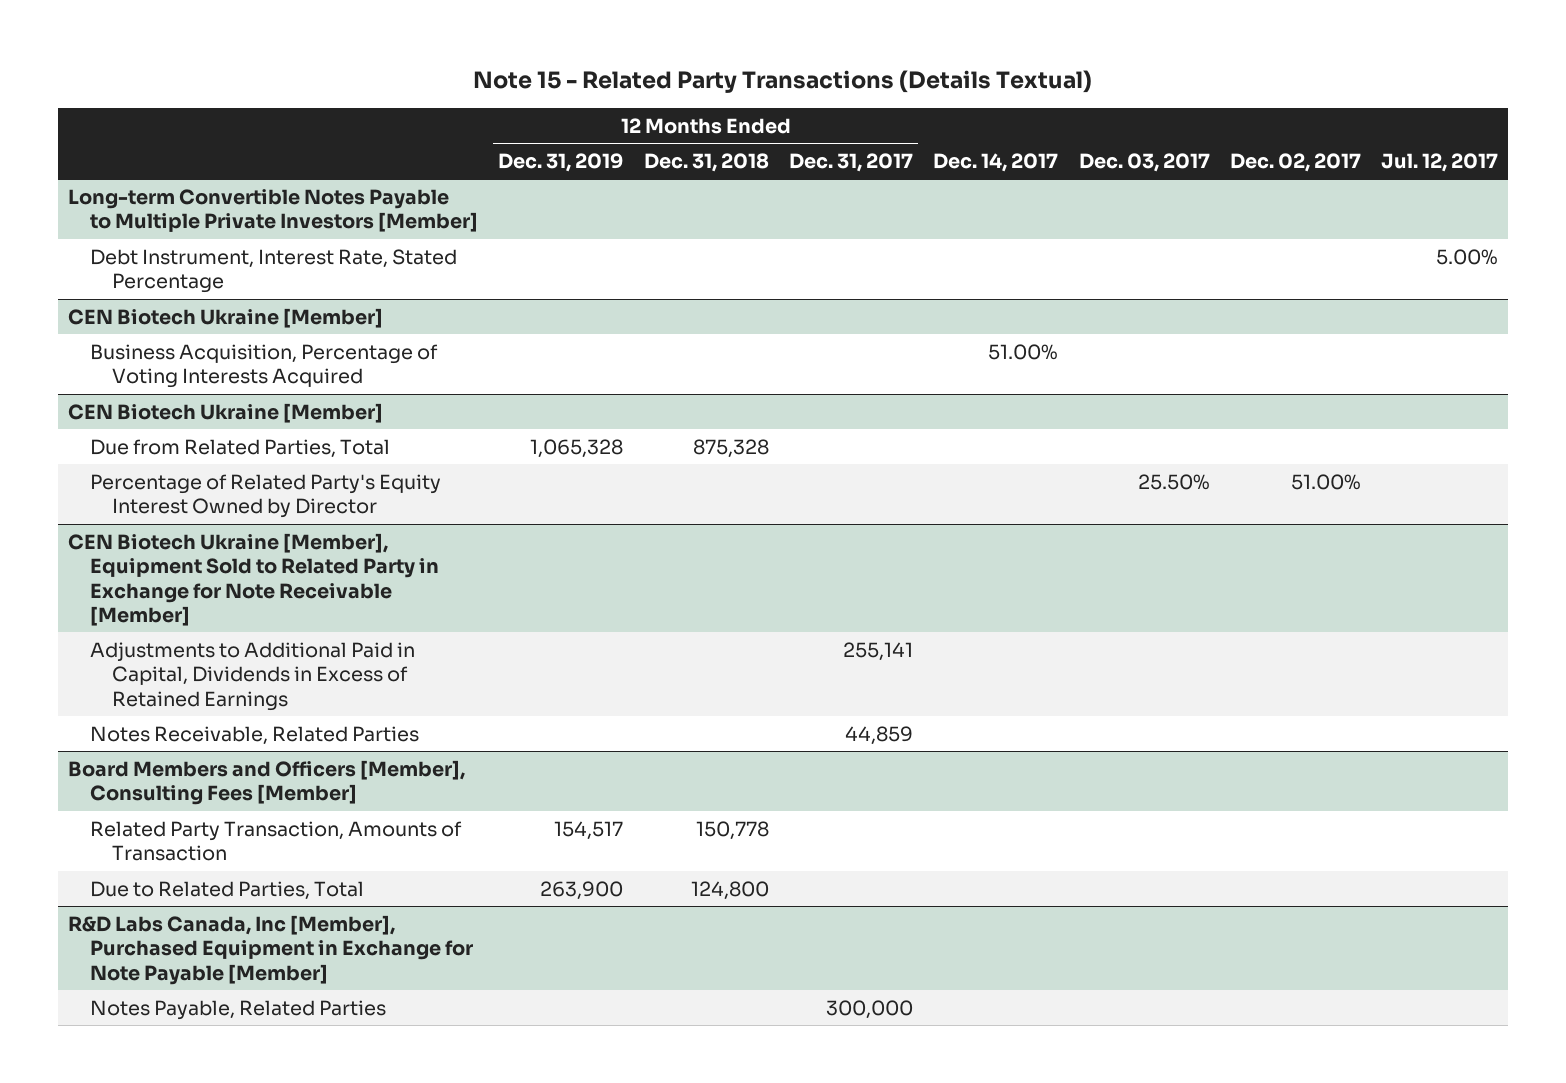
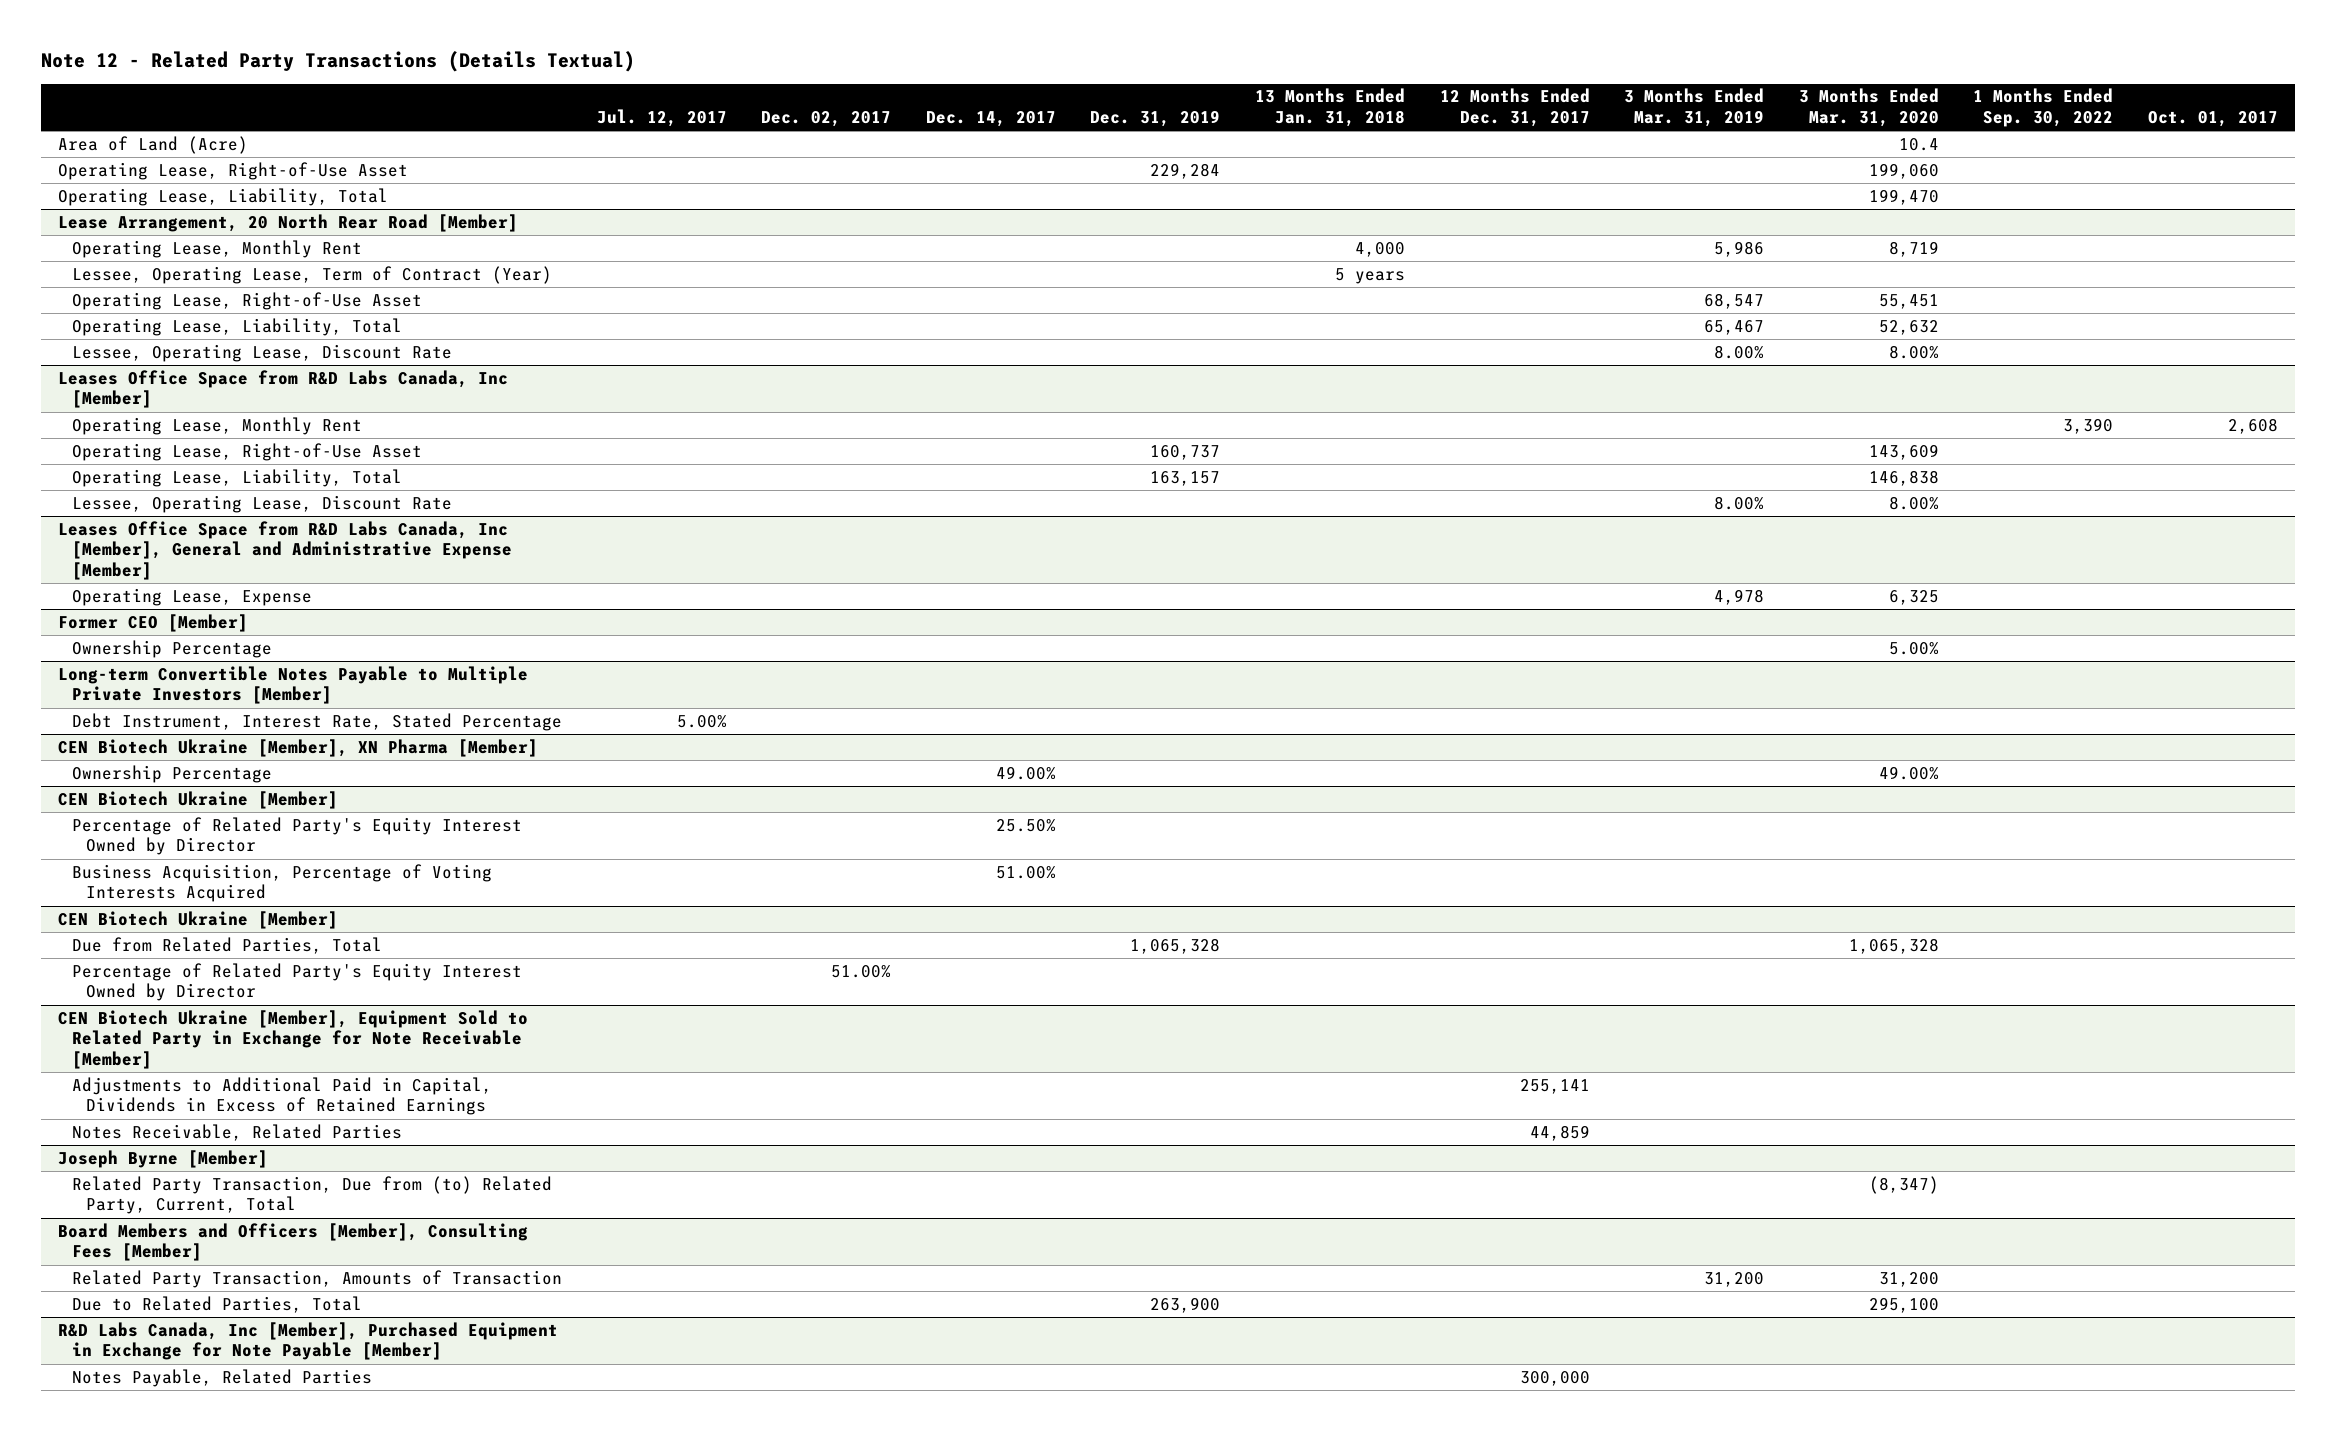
- Note 15 - Related Party Transactions (Details Textual)
+ Note 12 - Related Party Transactions (Details Textual)
- | 12 Months Ended Dec. 31, 2019 | 12 Months Ended Dec. 31, 2018 | 12 Months Ended Dec. 31, 2017 | Dec. 14, 2017 | Dec. 03, 2017 | Dec. 02, 2017 | Jul. 12, 2017
+ | Jul. 12, 2017 | Dec. 02, 2017 | Dec. 14, 2017 | Dec. 31, 2019 | 13 Months Ended Jan. 31, 2018 | 12 Months Ended Dec. 31, 2017 | 3 Months Ended Mar. 31, 2019 | 3 Months Ended Mar. 31, 2020 | 1 Months Ended Sep. 30, 2022 | Oct. 01, 2017
+ Area of Land (Acre) | | | | | | | | 10.4 | |
+ Operating Lease, Right-of-Use Asset | | | | 229,284 | | | | 199,060 | |
+ Operating Lease, Liability, Total | | | | | | | | 199,470 | |
+ Lease Arrangement, 20 North Rear Road [Member]
+ Operating Lease, Monthly Rent | | | | | 4,000 | | 5,986 | 8,719 | |
+ Lessee, Operating Lease, Term of Contract (Year) | | | | | 5 years | | | | |
+ Operating Lease, Right-of-Use Asset | | | | | | | 68,547 | 55,451 | |
+ Operating Lease, Liability, Total | | | | | | | 65,467 | 52,632 | |
+ Lessee, Operating Lease, Discount Rate | | | | | | | 8.00% | 8.00% | |
+ Leases Office Space from R&D Labs Canada, Inc [Member]
+ Operating Lease, Monthly Rent | | | | | | | | | 3,390 | 2,608
+ Operating Lease, Right-of-Use Asset | | | | 160,737 | | | | 143,609 | |
+ Operating Lease, Liability, Total | | | | 163,157 | | | | 146,838 | |
+ Lessee, Operating Lease, Discount Rate | | | | | | | 8.00% | 8.00% | |
+ Leases Office Space from R&D Labs Canada, Inc [Member], General and Administrative Expense [Member]
+ Operating Lease, Expense | | | | | | | 4,978 | 6,325 | |
+ Former CEO [Member]
+ Ownership Percentage | | | | | | | | 5.00% | |
+ CEN Biotech Ukraine [Member], XN Pharma [Member]
+ Ownership Percentage | | | 49.00% | | | | | 49.00% | |
@ CEN Biotech Ukraine [Member]
+ Percentage of Related Party's Equity Interest Owned by Director | | | 25.50% | | | | | | |
+ Joseph Byrne [Member]
+ Related Party Transaction, Due from (to) Related Party, Current, Total | | | | | | | | (8,347) | |

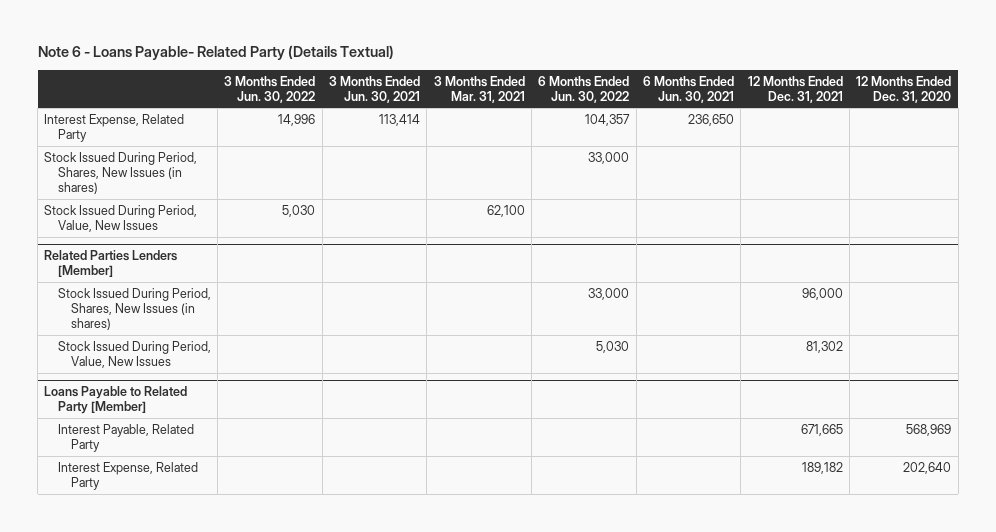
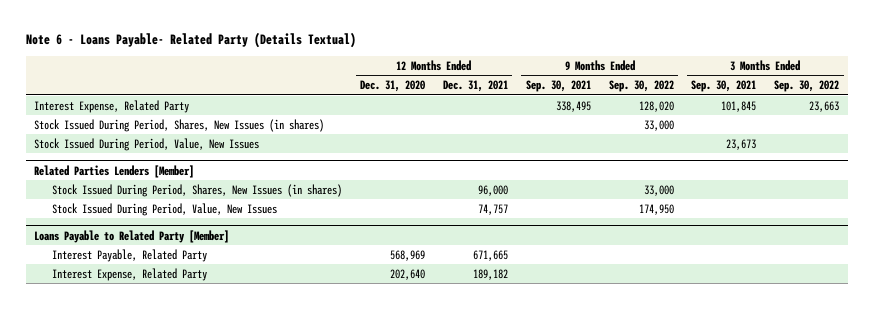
- | 3 Months Ended Jun. 30, 2022 | 3 Months Ended Jun. 30, 2021 | 3 Months Ended Mar. 31, 2021 | 6 Months Ended Jun. 30, 2022 | 6 Months Ended Jun. 30, 2021 | 12 Months Ended Dec. 31, 2021 | 12 Months Ended Dec. 31, 2020
+ | 12 Months Ended Dec. 31, 2020 | 12 Months Ended Dec. 31, 2021 | 9 Months Ended Sep. 30, 2021 | 9 Months Ended Sep. 30, 2022 | 3 Months Ended Sep. 30, 2021 | 3 Months Ended Sep. 30, 2022
@ Related Parties Lenders [Member]
- Stock Issued During Period, Value, New Issues | | | | 5,030 | | 81,302 |
+ Stock Issued During Period, Value, New Issues | | 74,757 | | 174,950 | |

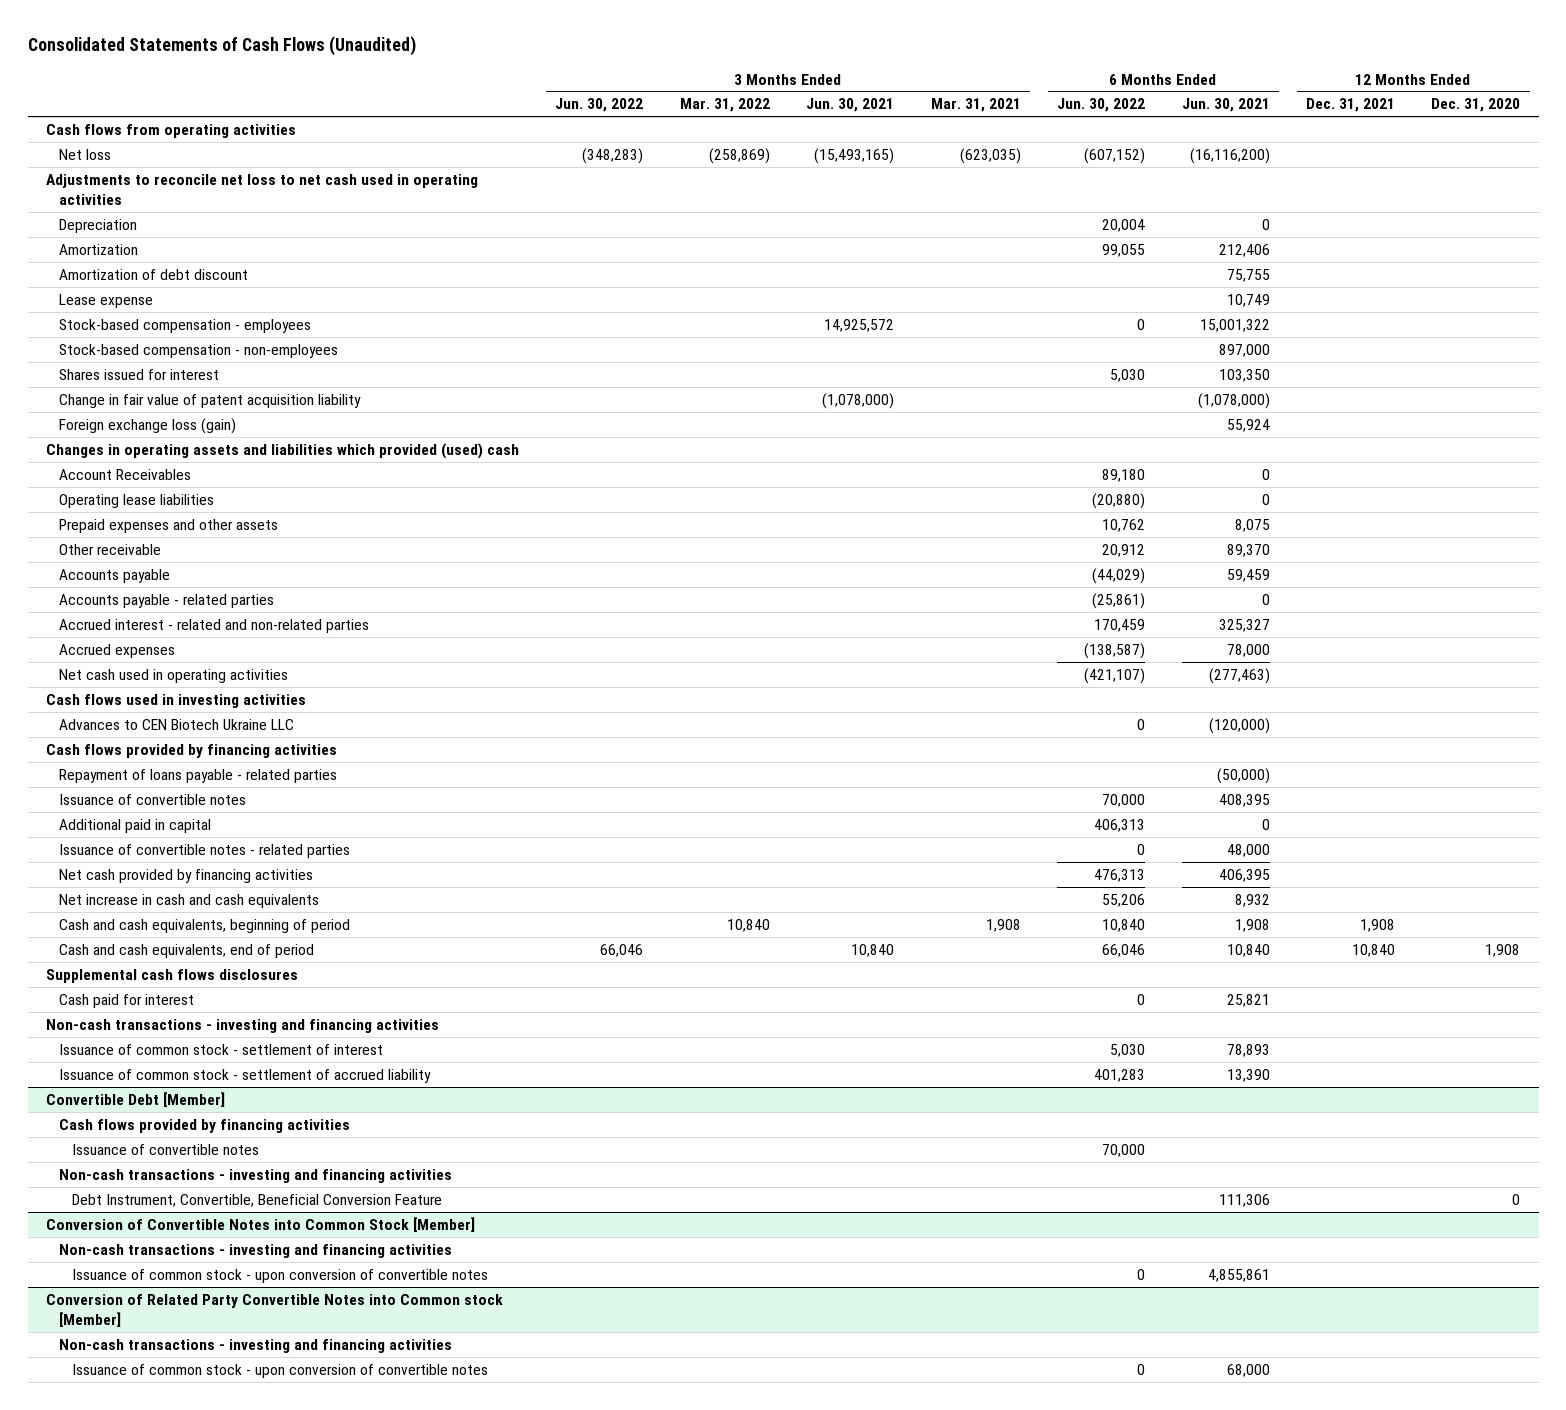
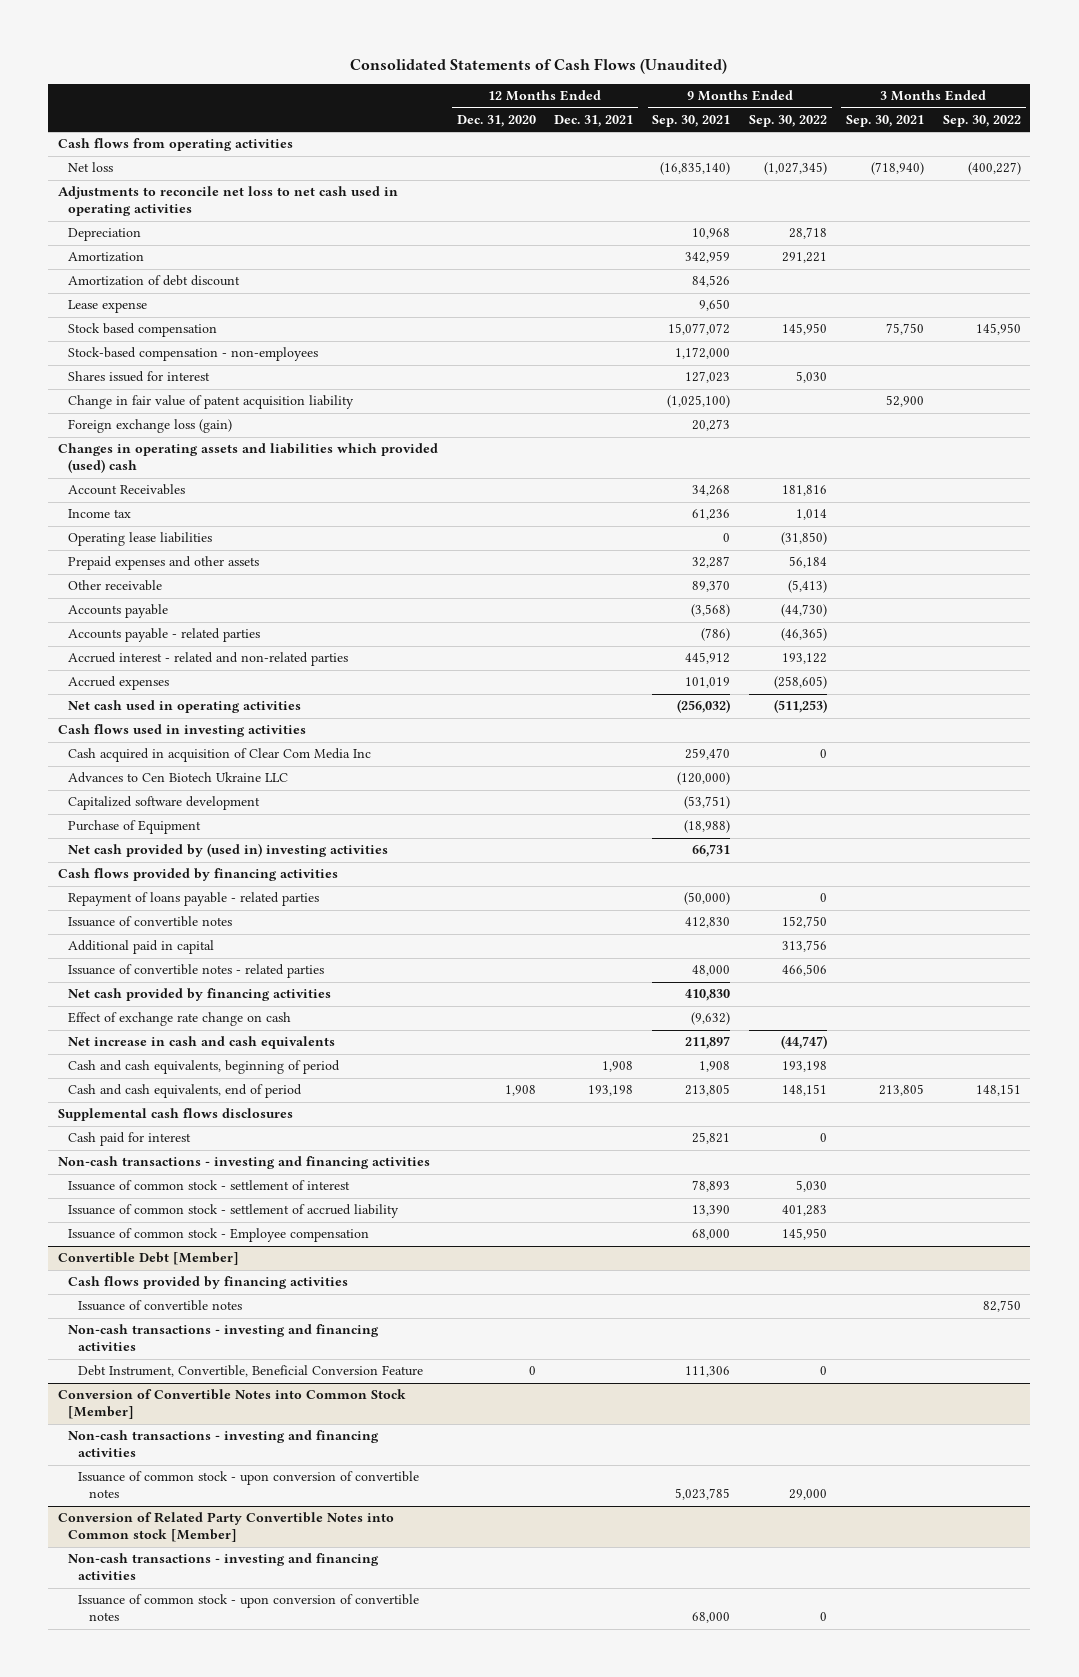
- | 3 Months Ended Jun. 30, 2022 | 3 Months Ended Mar. 31, 2022 | 3 Months Ended Jun. 30, 2021 | 3 Months Ended Mar. 31, 2021 | 6 Months Ended Jun. 30, 2022 | 6 Months Ended Jun. 30, 2021 | 12 Months Ended Dec. 31, 2021 | 12 Months Ended Dec. 31, 2020
+ | 12 Months Ended Dec. 31, 2020 | 12 Months Ended Dec. 31, 2021 | 9 Months Ended Sep. 30, 2021 | 9 Months Ended Sep. 30, 2022 | 3 Months Ended Sep. 30, 2021 | 3 Months Ended Sep. 30, 2022
- Stock-based compensation - employees | | | 14,925,572 | | 0 | 15,001,322 | |
+ Stock based compensation | | | 15,077,072 | 145,950 | 75,750 | 145,950
+ Income tax | | | 61,236 | 1,014 | |
- Advances to CEN Biotech Ukraine LLC | | | | | 0 | (120,000) | |
+ Cash acquired in acquisition of Clear Com Media Inc | | | 259,470 | 0 | |
+ Advances to Cen Biotech Ukraine LLC | | | (120,000) | | |
+ Capitalized software development | | | (53,751) | | |
+ Purchase of Equipment | | | (18,988) | | |
+ Net cash provided by (used in) investing activities | | | 66,731 | | |
+ Effect of exchange rate change on cash | | | (9,632) | | |
- Cash and cash equivalents, end of period | 66,046 | | 10,840 | | 66,046 | 10,840 | 10,840 | 1,908
+ Cash and cash equivalents, end of period | 1,908 | 193,198 | 213,805 | 148,151 | 213,805 | 148,151
+ Issuance of common stock - Employee compensation | | | 68,000 | 145,950 | |

